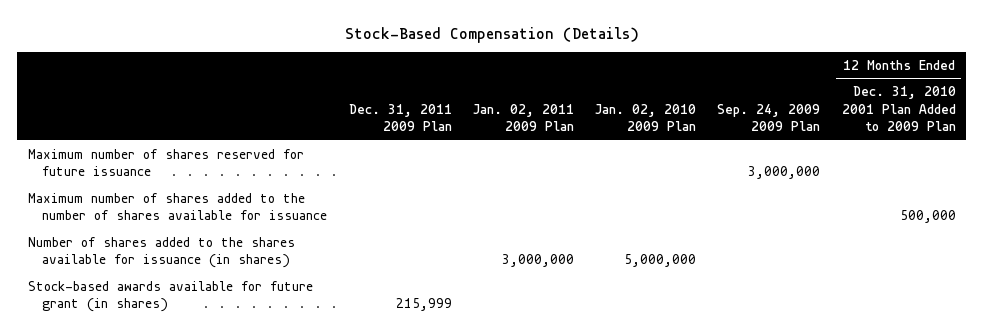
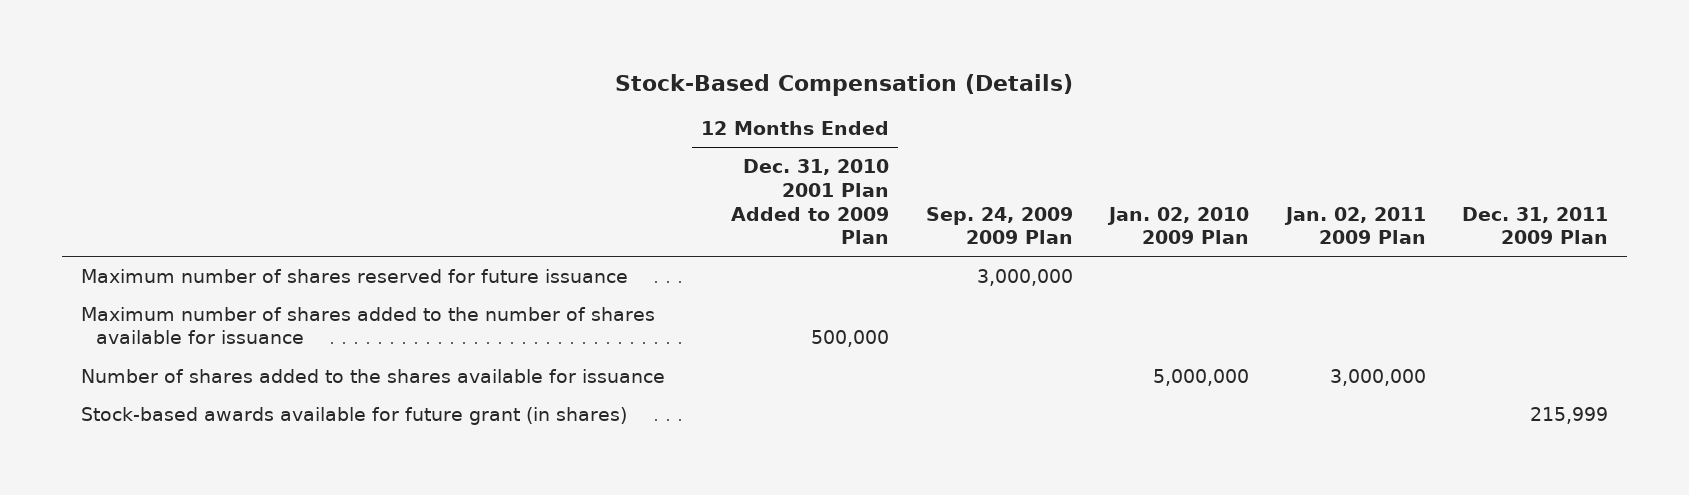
- | Dec. 31, 2011 2009 Plan | Jan. 02, 2011 2009 Plan | Jan. 02, 2010 2009 Plan | Sep. 24, 2009 2009 Plan | 12 Months Ended Dec. 31, 2010 2001 Plan Added to 2009 Plan
+ | 12 Months Ended Dec. 31, 2010 2001 Plan Added to 2009 Plan | Sep. 24, 2009 2009 Plan | Jan. 02, 2010 2009 Plan | Jan. 02, 2011 2009 Plan | Dec. 31, 2011 2009 Plan
- Number of shares added to the shares available for issuance (in shares) | | 3,000,000 | 5,000,000 | |
+ Number of shares added to the shares available for issuance | | | 5,000,000 | 3,000,000 |

